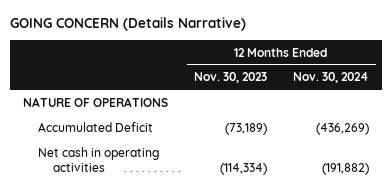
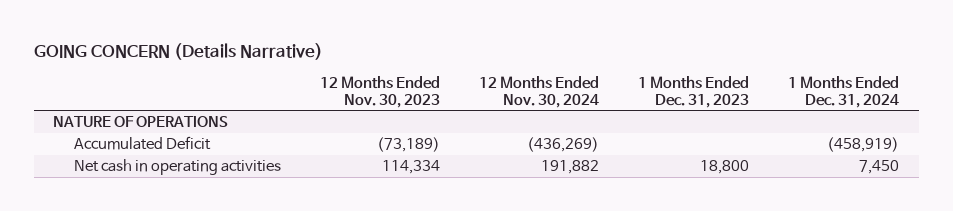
- | 12 Months Ended Nov. 30, 2023 | 12 Months Ended Nov. 30, 2024
+ | 12 Months Ended Nov. 30, 2023 | 12 Months Ended Nov. 30, 2024 | 1 Months Ended Dec. 31, 2023 | 1 Months Ended Dec. 31, 2024
- Net cash in operating activities | (114,334) | (191,882)
+ Net cash in operating activities | 114,334 | 191,882 | 18,800 | 7,450

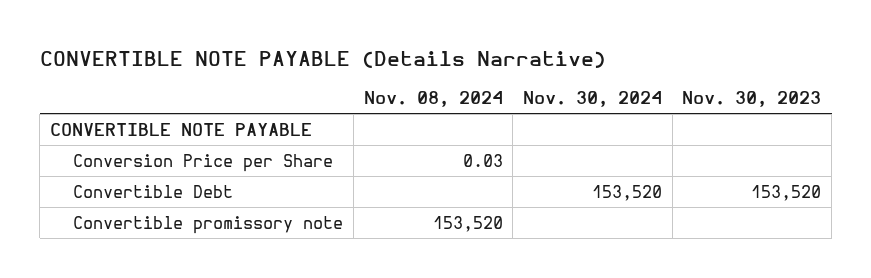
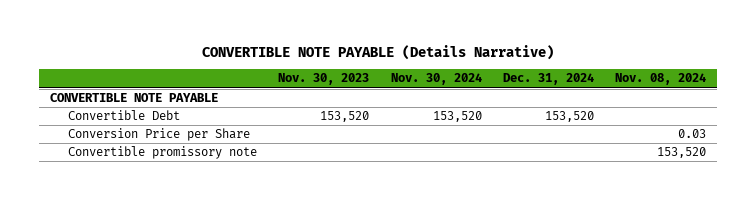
- | Nov. 08, 2024 | Nov. 30, 2024 | Nov. 30, 2023
+ | Nov. 30, 2023 | Nov. 30, 2024 | Dec. 31, 2024 | Nov. 08, 2024
moved down: Conversion Price per Share | | | | 0.03

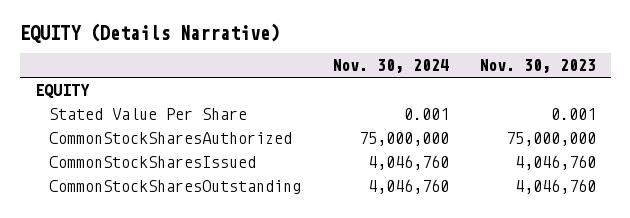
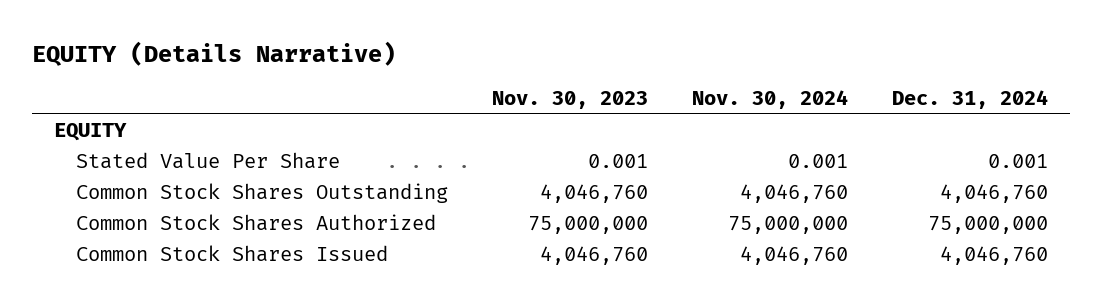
- | Nov. 30, 2024 | Nov. 30, 2023
+ | Nov. 30, 2023 | Nov. 30, 2024 | Dec. 31, 2024
- CommonStockSharesAuthorized | 75,000,000 | 75,000,000
- CommonStockSharesIssued | 4,046,760 | 4,046,760
- CommonStockSharesOutstanding | 4,046,760 | 4,046,760
+ Common Stock Shares Outstanding | 4,046,760 | 4,046,760 | 4,046,760
+ Common Stock Shares Authorized | 75,000,000 | 75,000,000 | 75,000,000
+ Common Stock Shares Issued | 4,046,760 | 4,046,760 | 4,046,760

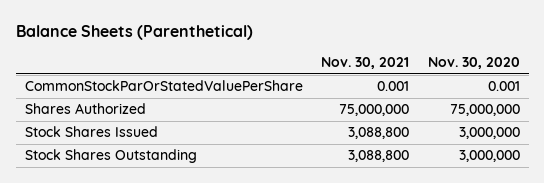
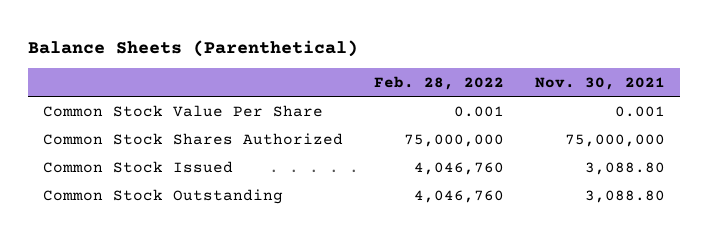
- | Nov. 30, 2021 | Nov. 30, 2020
+ | Feb. 28, 2022 | Nov. 30, 2021
- CommonStockParOrStatedValuePerShare | 0.001 | 0.001
- Shares Authorized | 75,000,000 | 75,000,000
- Stock Shares Issued | 3,088,800 | 3,000,000
- Stock Shares Outstanding | 3,088,800 | 3,000,000
+ Common Stock Value Per Share | 0.001 | 0.001
+ Common Stock Shares Authorized | 75,000,000 | 75,000,000
+ Common Stock Issued | 4,046,760 | 3,088.80
+ Common Stock Outstanding | 4,046,760 | 3,088.80

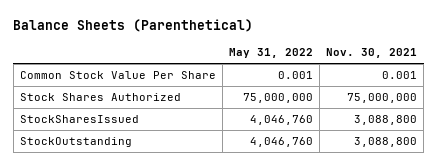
- | Feb. 28, 2022 | Nov. 30, 2021
+ | May 31, 2022 | Nov. 30, 2021
- Common Stock Shares Authorized | 75,000,000 | 75,000,000
- Common Stock Issued | 4,046,760 | 3,088.80
- Common Stock Outstanding | 4,046,760 | 3,088.80
+ Stock Shares Authorized | 75,000,000 | 75,000,000
+ StockSharesIssued | 4,046,760 | 3,088,800
+ StockOutstanding | 4,046,760 | 3,088,800

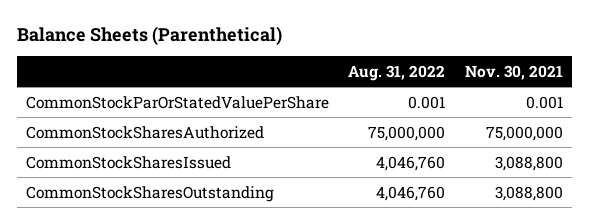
- | May 31, 2022 | Nov. 30, 2021
+ | Aug. 31, 2022 | Nov. 30, 2021
- Common Stock Value Per Share | 0.001 | 0.001
- Stock Shares Authorized | 75,000,000 | 75,000,000
- StockSharesIssued | 4,046,760 | 3,088,800
- StockOutstanding | 4,046,760 | 3,088,800
+ CommonStockParOrStatedValuePerShare | 0.001 | 0.001
+ CommonStockSharesAuthorized | 75,000,000 | 75,000,000
+ CommonStockSharesIssued | 4,046,760 | 3,088,800
+ CommonStockSharesOutstanding | 4,046,760 | 3,088,800

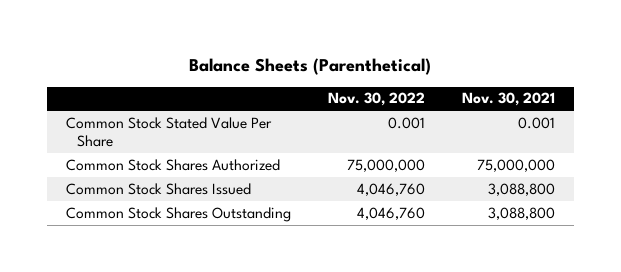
- | Aug. 31, 2022 | Nov. 30, 2021
+ | Nov. 30, 2022 | Nov. 30, 2021
- CommonStockParOrStatedValuePerShare | 0.001 | 0.001
- CommonStockSharesAuthorized | 75,000,000 | 75,000,000
- CommonStockSharesIssued | 4,046,760 | 3,088,800
- CommonStockSharesOutstanding | 4,046,760 | 3,088,800
+ Common Stock Stated Value Per Share | 0.001 | 0.001
+ Common Stock Shares Authorized | 75,000,000 | 75,000,000
+ Common Stock Shares Issued | 4,046,760 | 3,088,800
+ Common Stock Shares Outstanding | 4,046,760 | 3,088,800

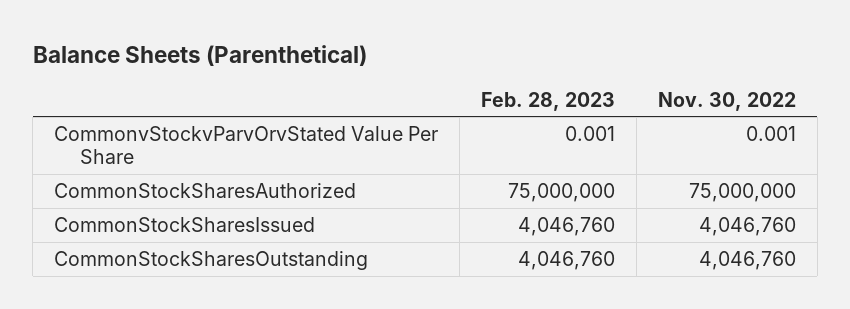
- | Nov. 30, 2022 | Nov. 30, 2021
+ | Feb. 28, 2023 | Nov. 30, 2022
- Common Stock Stated Value Per Share | 0.001 | 0.001
- Common Stock Shares Authorized | 75,000,000 | 75,000,000
- Common Stock Shares Issued | 4,046,760 | 3,088,800
- Common Stock Shares Outstanding | 4,046,760 | 3,088,800
+ CommonvStockvParvOrvStated Value Per Share | 0.001 | 0.001
+ CommonStockSharesAuthorized | 75,000,000 | 75,000,000
+ CommonStockSharesIssued | 4,046,760 | 4,046,760
+ CommonStockSharesOutstanding | 4,046,760 | 4,046,760

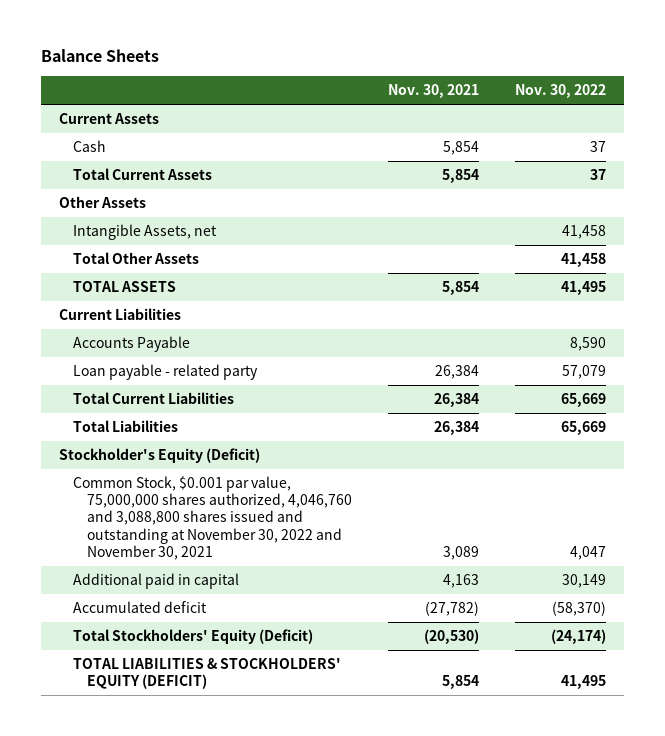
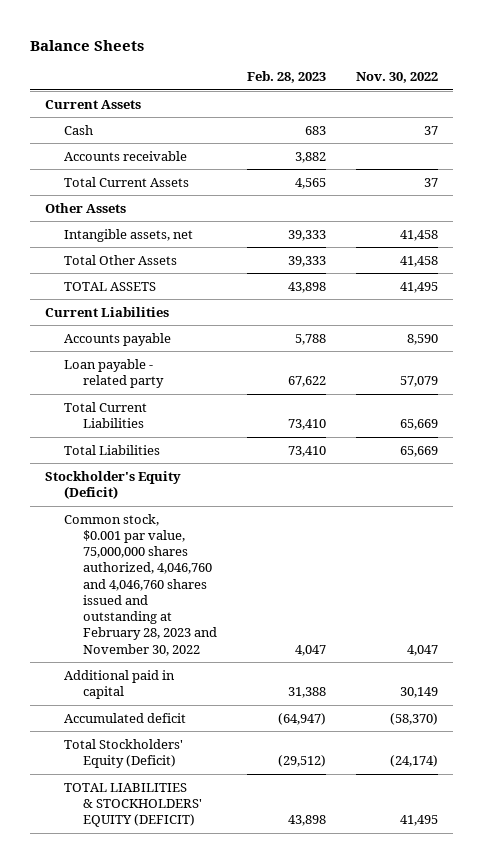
- | Nov. 30, 2021 | Nov. 30, 2022
+ | Feb. 28, 2023 | Nov. 30, 2022
+ Accounts receivable | 3,882 |
- Intangible Assets, net | | 41,458
+ Intangible assets, net | 39,333 | 41,458
- Accounts Payable | | 8,590
+ Accounts payable | 5,788 | 8,590
- Common Stock, $0.001 par value, 75,000,000 shares authorized, 4,046,760 and 3,088,800 shares issued and outstanding at November 30, 2022 and November 30, 2021 | 3,089 | 4,047
+ Common stock, $0.001 par value, 75,000,000 shares authorized, 4,046,760 and 4,046,760 shares issued and outstanding at February 28, 2023 and November 30, 2022 | 4,047 | 4,047

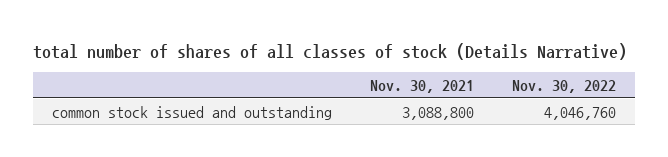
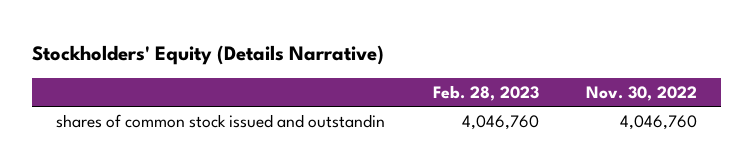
- total number of shares of all classes of stock (Details Narrative)
+ Stockholders' Equity (Details Narrative)
- | Nov. 30, 2021 | Nov. 30, 2022
+ | Feb. 28, 2023 | Nov. 30, 2022
- common stock issued and outstanding | 3,088,800 | 4,046,760
+ shares of common stock issued and outstandin | 4,046,760 | 4,046,760

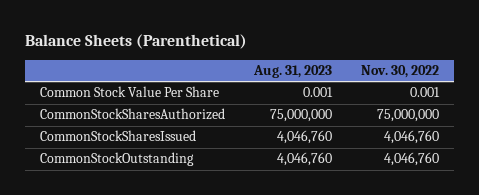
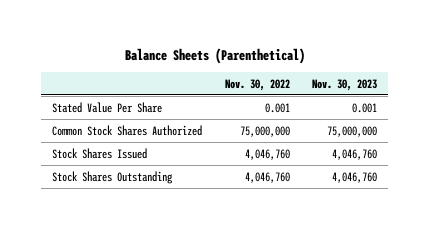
- | Aug. 31, 2023 | Nov. 30, 2022
+ | Nov. 30, 2022 | Nov. 30, 2023
- Common Stock Value Per Share | 0.001 | 0.001
- CommonStockSharesAuthorized | 75,000,000 | 75,000,000
- CommonStockSharesIssued | 4,046,760 | 4,046,760
- CommonStockOutstanding | 4,046,760 | 4,046,760
+ Stated Value Per Share | 0.001 | 0.001
+ Common Stock Shares Authorized | 75,000,000 | 75,000,000
+ Stock Shares Issued | 4,046,760 | 4,046,760
+ Stock Shares Outstanding | 4,046,760 | 4,046,760

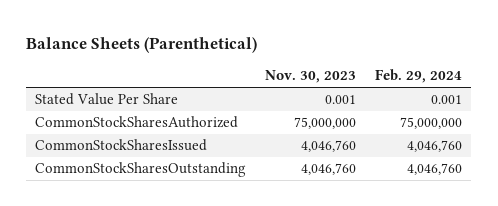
- | Nov. 30, 2022 | Nov. 30, 2023
+ | Nov. 30, 2023 | Feb. 29, 2024
- Common Stock Shares Authorized | 75,000,000 | 75,000,000
- Stock Shares Issued | 4,046,760 | 4,046,760
- Stock Shares Outstanding | 4,046,760 | 4,046,760
+ CommonStockSharesAuthorized | 75,000,000 | 75,000,000
+ CommonStockSharesIssued | 4,046,760 | 4,046,760
+ CommonStockSharesOutstanding | 4,046,760 | 4,046,760

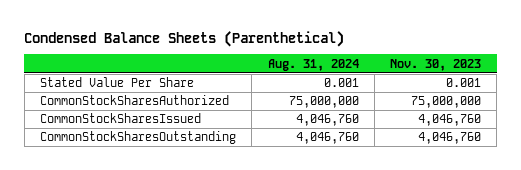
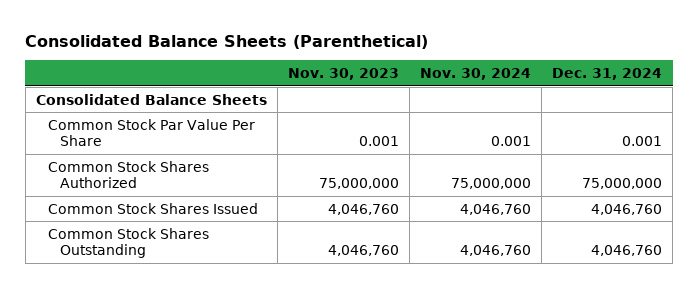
- Condensed Balance Sheets (Parenthetical)
+ Consolidated Balance Sheets (Parenthetical)
- | Aug. 31, 2024 | Nov. 30, 2023
+ | Nov. 30, 2023 | Nov. 30, 2024 | Dec. 31, 2024
- Stated Value Per Share | 0.001 | 0.001
- CommonStockSharesAuthorized | 75,000,000 | 75,000,000
- CommonStockSharesIssued | 4,046,760 | 4,046,760
- CommonStockSharesOutstanding | 4,046,760 | 4,046,760
+ Consolidated Balance Sheets
+ Common Stock Par Value Per Share | 0.001 | 0.001 | 0.001
+ Common Stock Shares Authorized | 75,000,000 | 75,000,000 | 75,000,000
+ Common Stock Shares Issued | 4,046,760 | 4,046,760 | 4,046,760
+ Common Stock Shares Outstanding | 4,046,760 | 4,046,760 | 4,046,760

